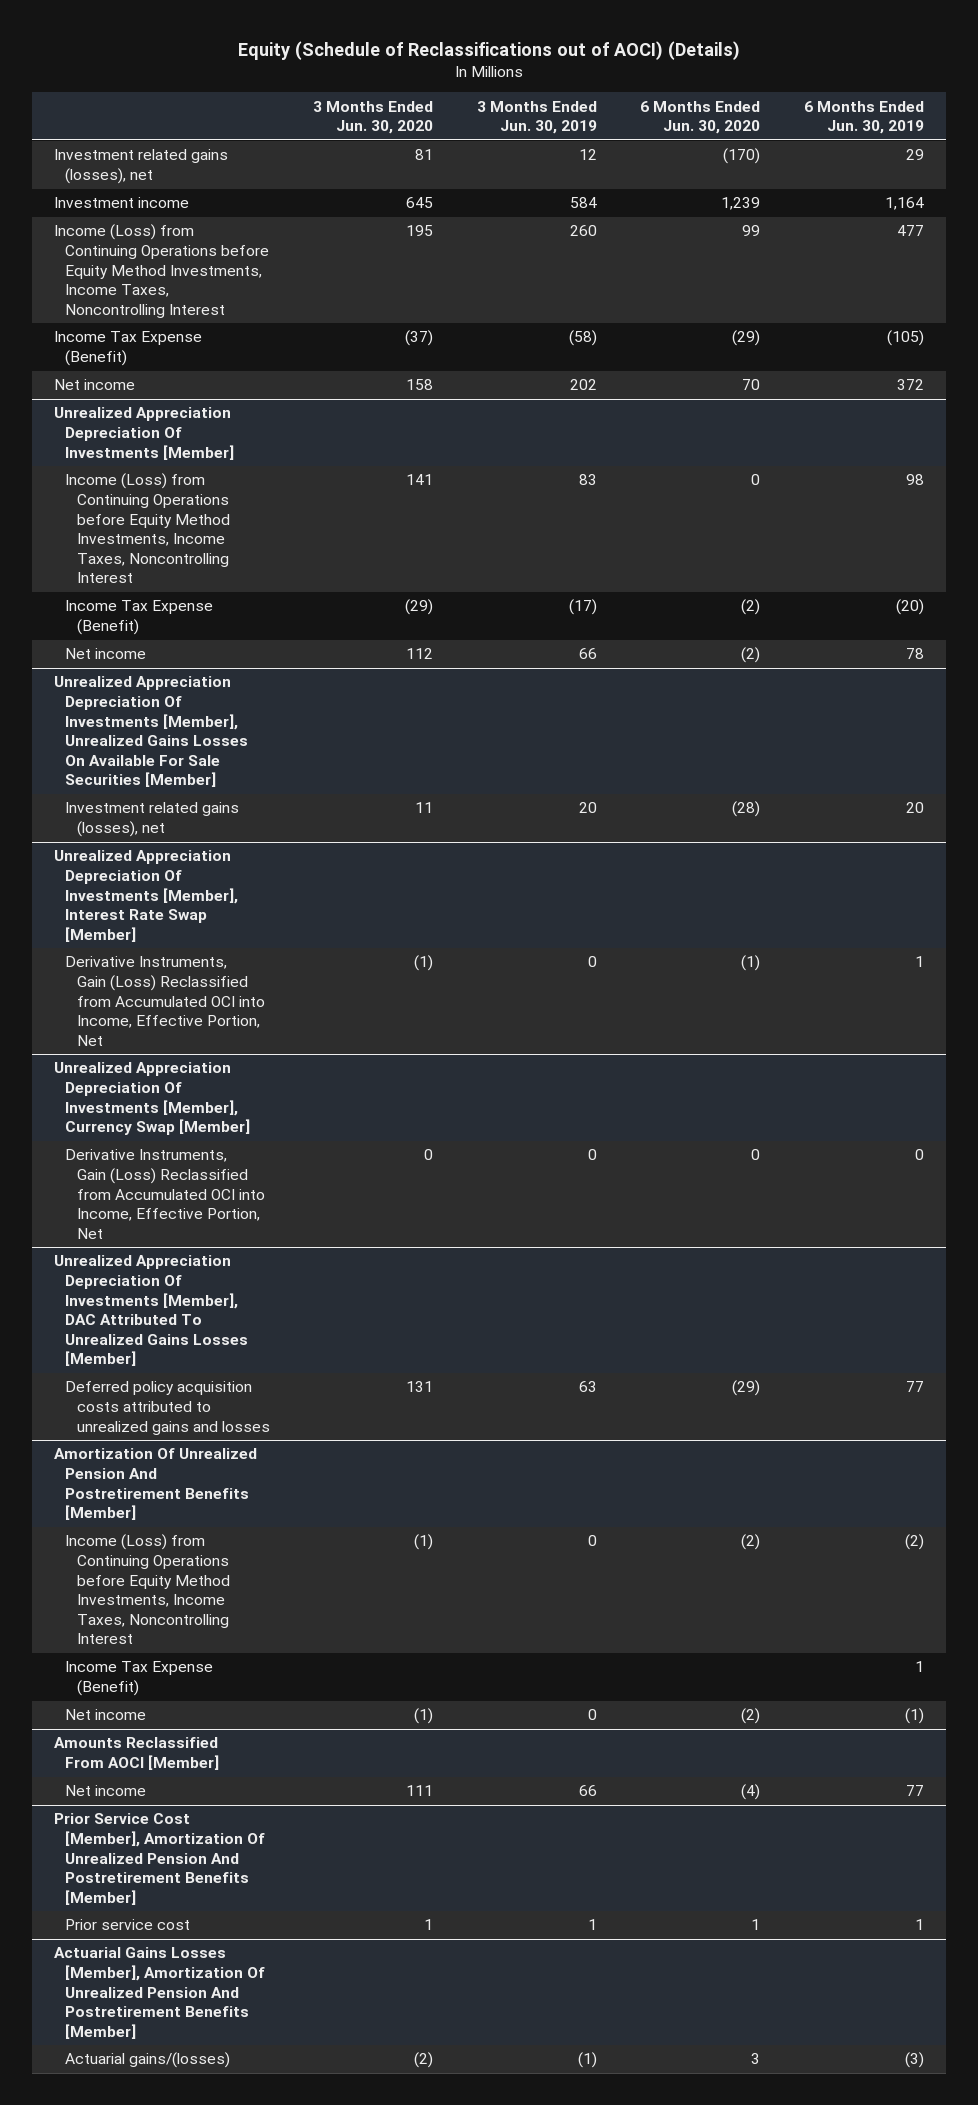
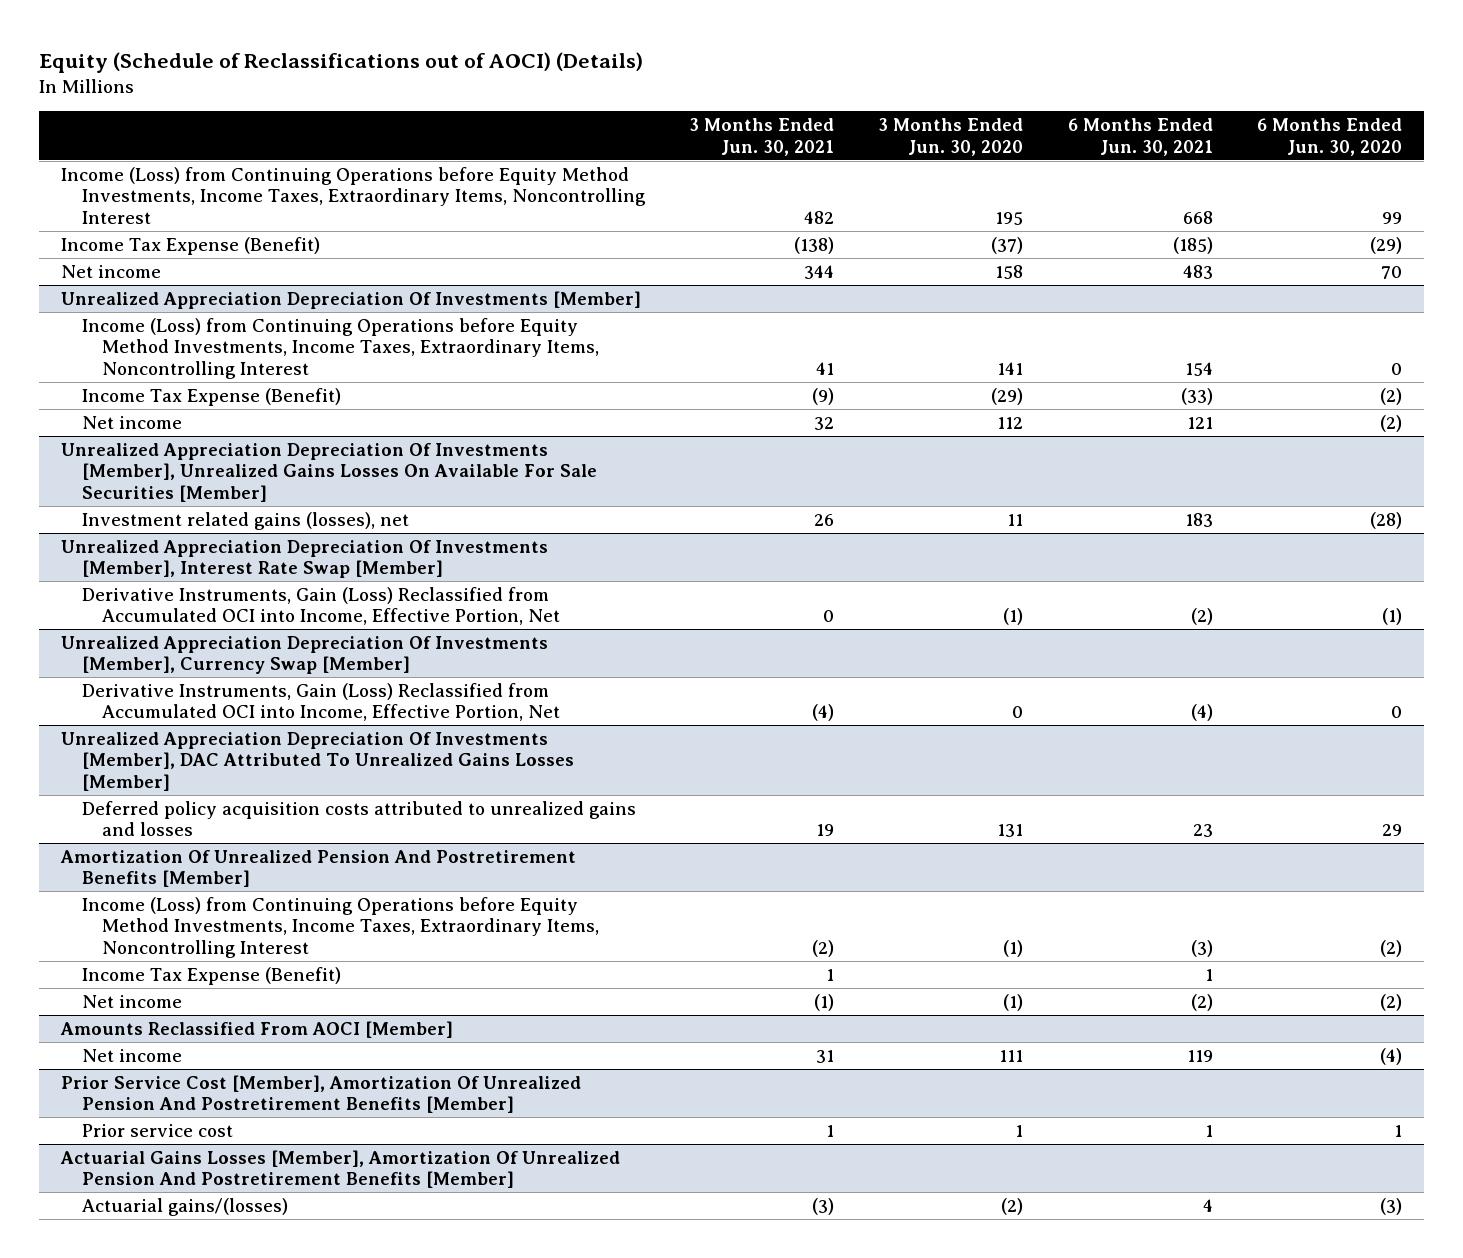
- | 3 Months Ended Jun. 30, 2020 | 3 Months Ended Jun. 30, 2019 | 6 Months Ended Jun. 30, 2020 | 6 Months Ended Jun. 30, 2019
+ | 3 Months Ended Jun. 30, 2021 | 3 Months Ended Jun. 30, 2020 | 6 Months Ended Jun. 30, 2021 | 6 Months Ended Jun. 30, 2020
- Investment related gains (losses), net | 81 | 12 | (170) | 29
- Investment income | 645 | 584 | 1,239 | 1,164
- Income (Loss) from Continuing Operations before Equity Method Investments, Income Taxes, Noncontrolling Interest | 195 | 260 | 99 | 477
+ Income (Loss) from Continuing Operations before Equity Method Investments, Income Taxes, Extraordinary Items, Noncontrolling Interest | 482 | 195 | 668 | 99
@ Unrealized Appreciation Depreciation Of Investments [Member]
- Income (Loss) from Continuing Operations before Equity Method Investments, Income Taxes, Noncontrolling Interest | 141 | 83 | 0 | 98
+ Income (Loss) from Continuing Operations before Equity Method Investments, Income Taxes, Extraordinary Items, Noncontrolling Interest | 41 | 141 | 154 | 0
@ Unrealized Appreciation Depreciation Of Investments [Member], DAC Attributed To Unrealized Gains Losses [Member]
- Deferred policy acquisition costs attributed to unrealized gains and losses | 131 | 63 | (29) | 77
+ Deferred policy acquisition costs attributed to unrealized gains and losses | 19 | 131 | 23 | 29
@ Amortization Of Unrealized Pension And Postretirement Benefits [Member]
- Income (Loss) from Continuing Operations before Equity Method Investments, Income Taxes, Noncontrolling Interest | (1) | 0 | (2) | (2)
+ Income (Loss) from Continuing Operations before Equity Method Investments, Income Taxes, Extraordinary Items, Noncontrolling Interest | (2) | (1) | (3) | (2)
@ Actuarial Gains Losses [Member], Amortization Of Unrealized Pension And Postretirement Benefits [Member]
- Actuarial gains/(losses) | (2) | (1) | 3 | (3)
+ Actuarial gains/(losses) | (3) | (2) | 4 | (3)

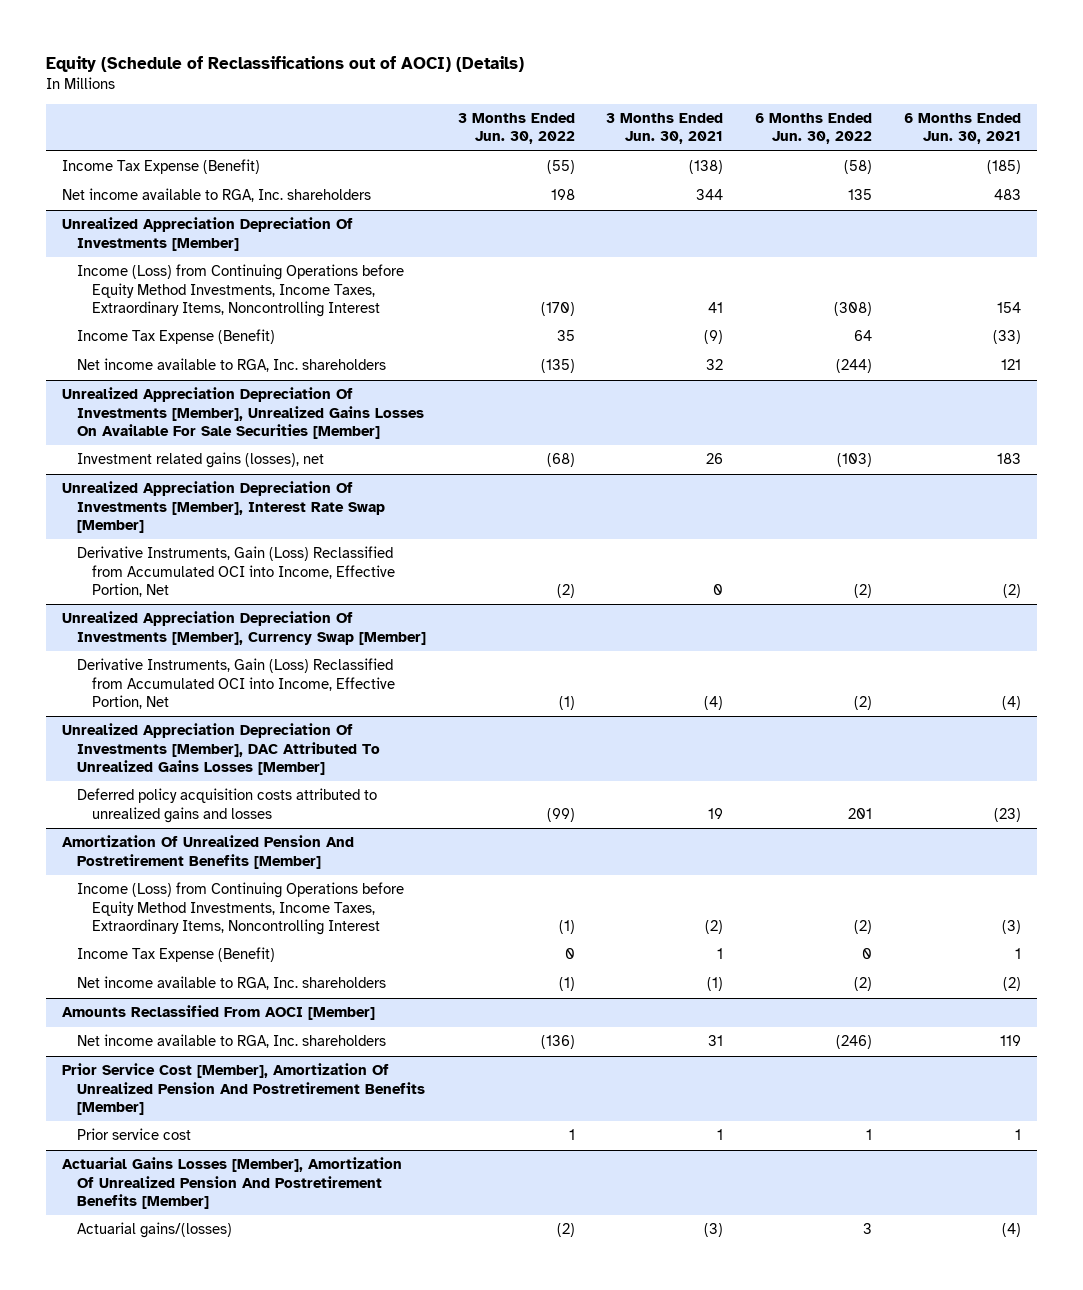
- | 3 Months Ended Jun. 30, 2021 | 3 Months Ended Jun. 30, 2020 | 6 Months Ended Jun. 30, 2021 | 6 Months Ended Jun. 30, 2020
+ | 3 Months Ended Jun. 30, 2022 | 3 Months Ended Jun. 30, 2021 | 6 Months Ended Jun. 30, 2022 | 6 Months Ended Jun. 30, 2021
- Income (Loss) from Continuing Operations before Equity Method Investments, Income Taxes, Extraordinary Items, Noncontrolling Interest | 482 | 195 | 668 | 99
- Net income | 344 | 158 | 483 | 70
+ Net income available to RGA, Inc. shareholders | 198 | 344 | 135 | 483
@ Unrealized Appreciation Depreciation Of Investments [Member]
- Net income | 32 | 112 | 121 | (2)
+ Net income available to RGA, Inc. shareholders | (135) | 32 | (244) | 121
@ Unrealized Appreciation Depreciation Of Investments [Member], DAC Attributed To Unrealized Gains Losses [Member]
- Deferred policy acquisition costs attributed to unrealized gains and losses | 19 | 131 | 23 | 29
+ Deferred policy acquisition costs attributed to unrealized gains and losses | (99) | 19 | 201 | (23)
@ Amortization Of Unrealized Pension And Postretirement Benefits [Member]
- Net income | (1) | (1) | (2) | (2)
+ Net income available to RGA, Inc. shareholders | (1) | (1) | (2) | (2)
@ Amounts Reclassified From AOCI [Member]
- Net income | 31 | 111 | 119 | (4)
+ Net income available to RGA, Inc. shareholders | (136) | 31 | (246) | 119
@ Actuarial Gains Losses [Member], Amortization Of Unrealized Pension And Postretirement Benefits [Member]
- Actuarial gains/(losses) | (3) | (2) | 4 | (3)
+ Actuarial gains/(losses) | (2) | (3) | 3 | (4)

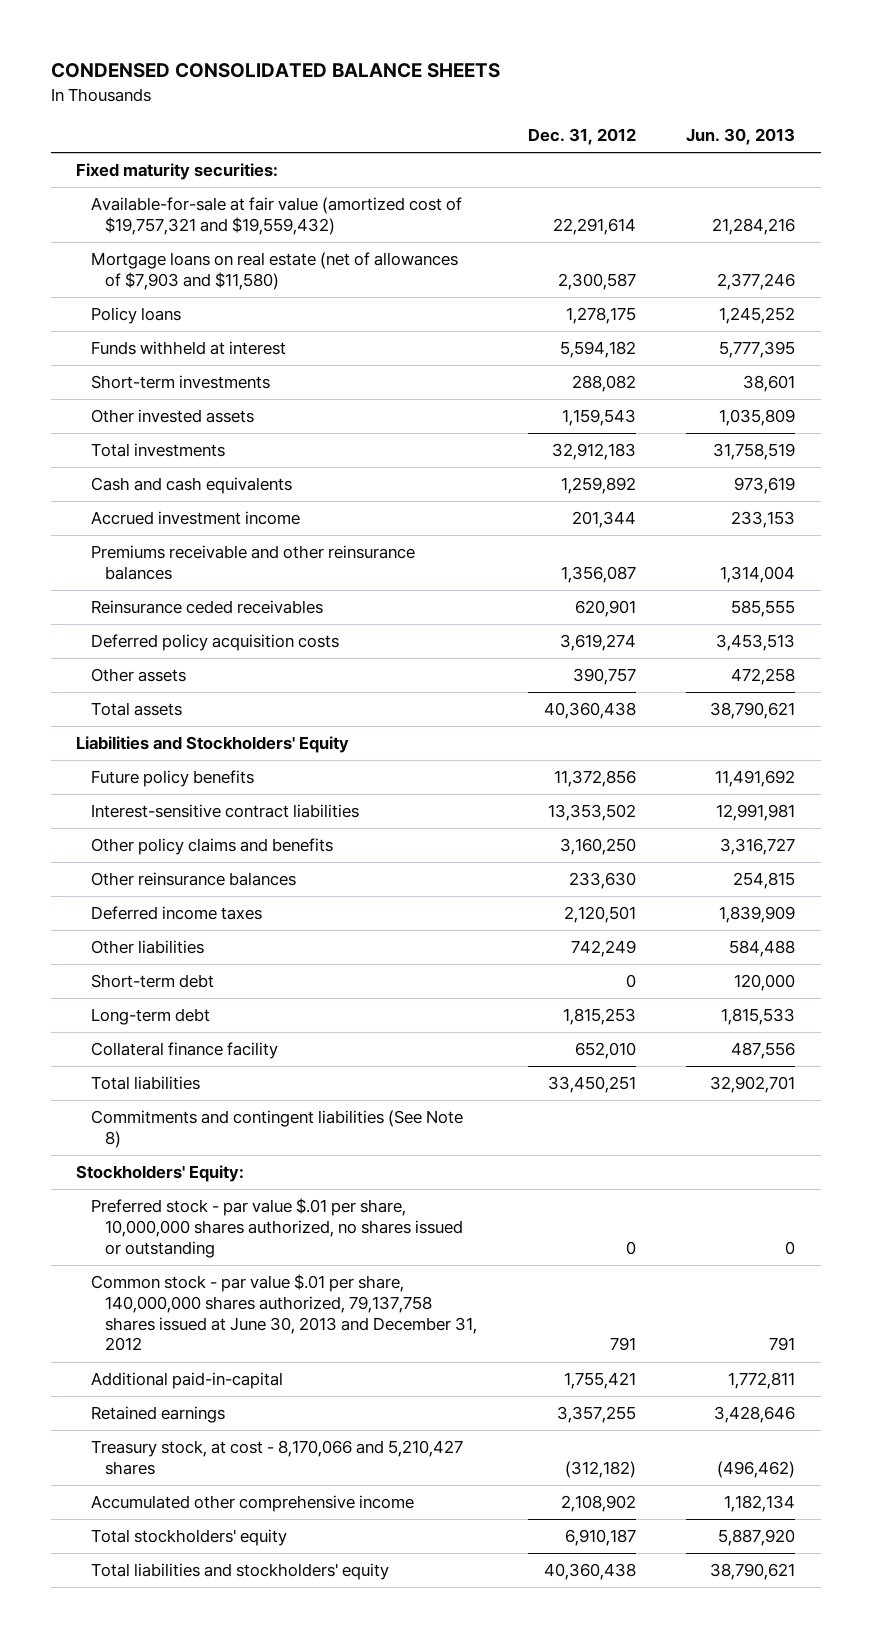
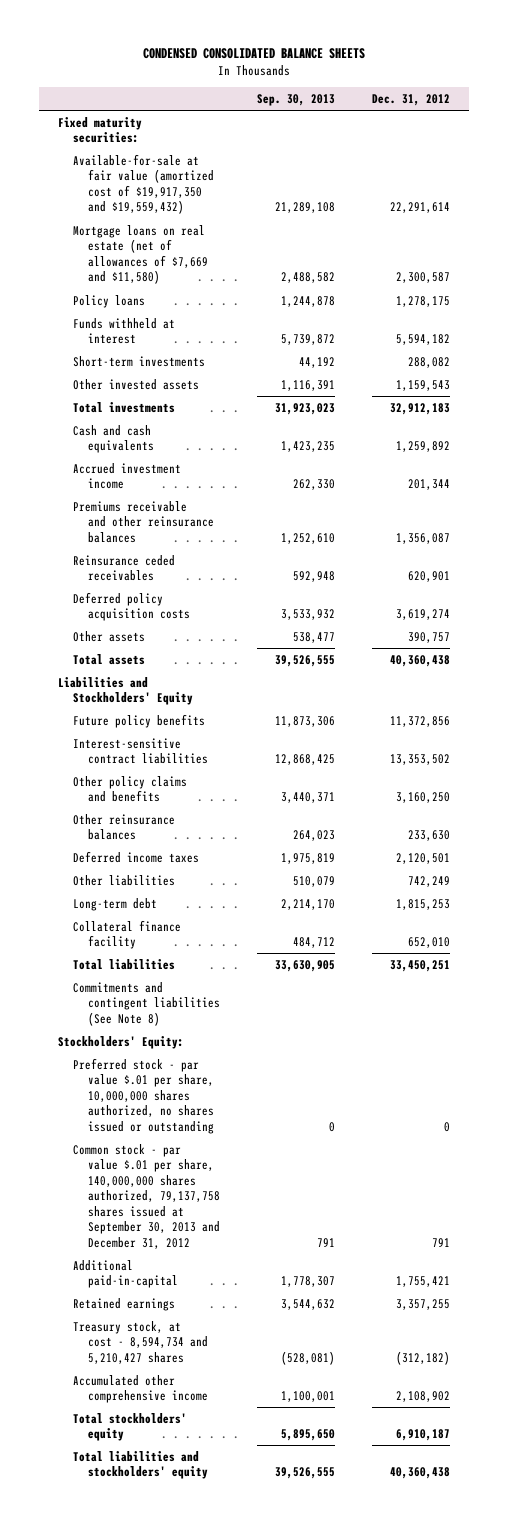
- | Dec. 31, 2012 | Jun. 30, 2013
+ | Sep. 30, 2013 | Dec. 31, 2012
- Available-for-sale at fair value (amortized cost of $19,757,321 and $19,559,432) | 22,291,614 | 21,284,216
- Mortgage loans on real estate (net of allowances of $7,903 and $11,580) | 2,300,587 | 2,377,246
+ Available-for-sale at fair value (amortized cost of $19,917,350 and $19,559,432) | 21,289,108 | 22,291,614
+ Mortgage loans on real estate (net of allowances of $7,669 and $11,580) | 2,488,582 | 2,300,587
- Short-term debt | 0 | 120,000
- Common stock - par value $.01 per share, 140,000,000 shares authorized, 79,137,758 shares issued at June 30, 2013 and December 31, 2012 | 791 | 791
+ Common stock - par value $.01 per share, 140,000,000 shares authorized, 79,137,758 shares issued at September 30, 2013 and December 31, 2012 | 791 | 791
- Treasury stock, at cost - 8,170,066 and 5,210,427 shares | (312,182) | (496,462)
+ Treasury stock, at cost - 8,594,734 and 5,210,427 shares | (528,081) | (312,182)

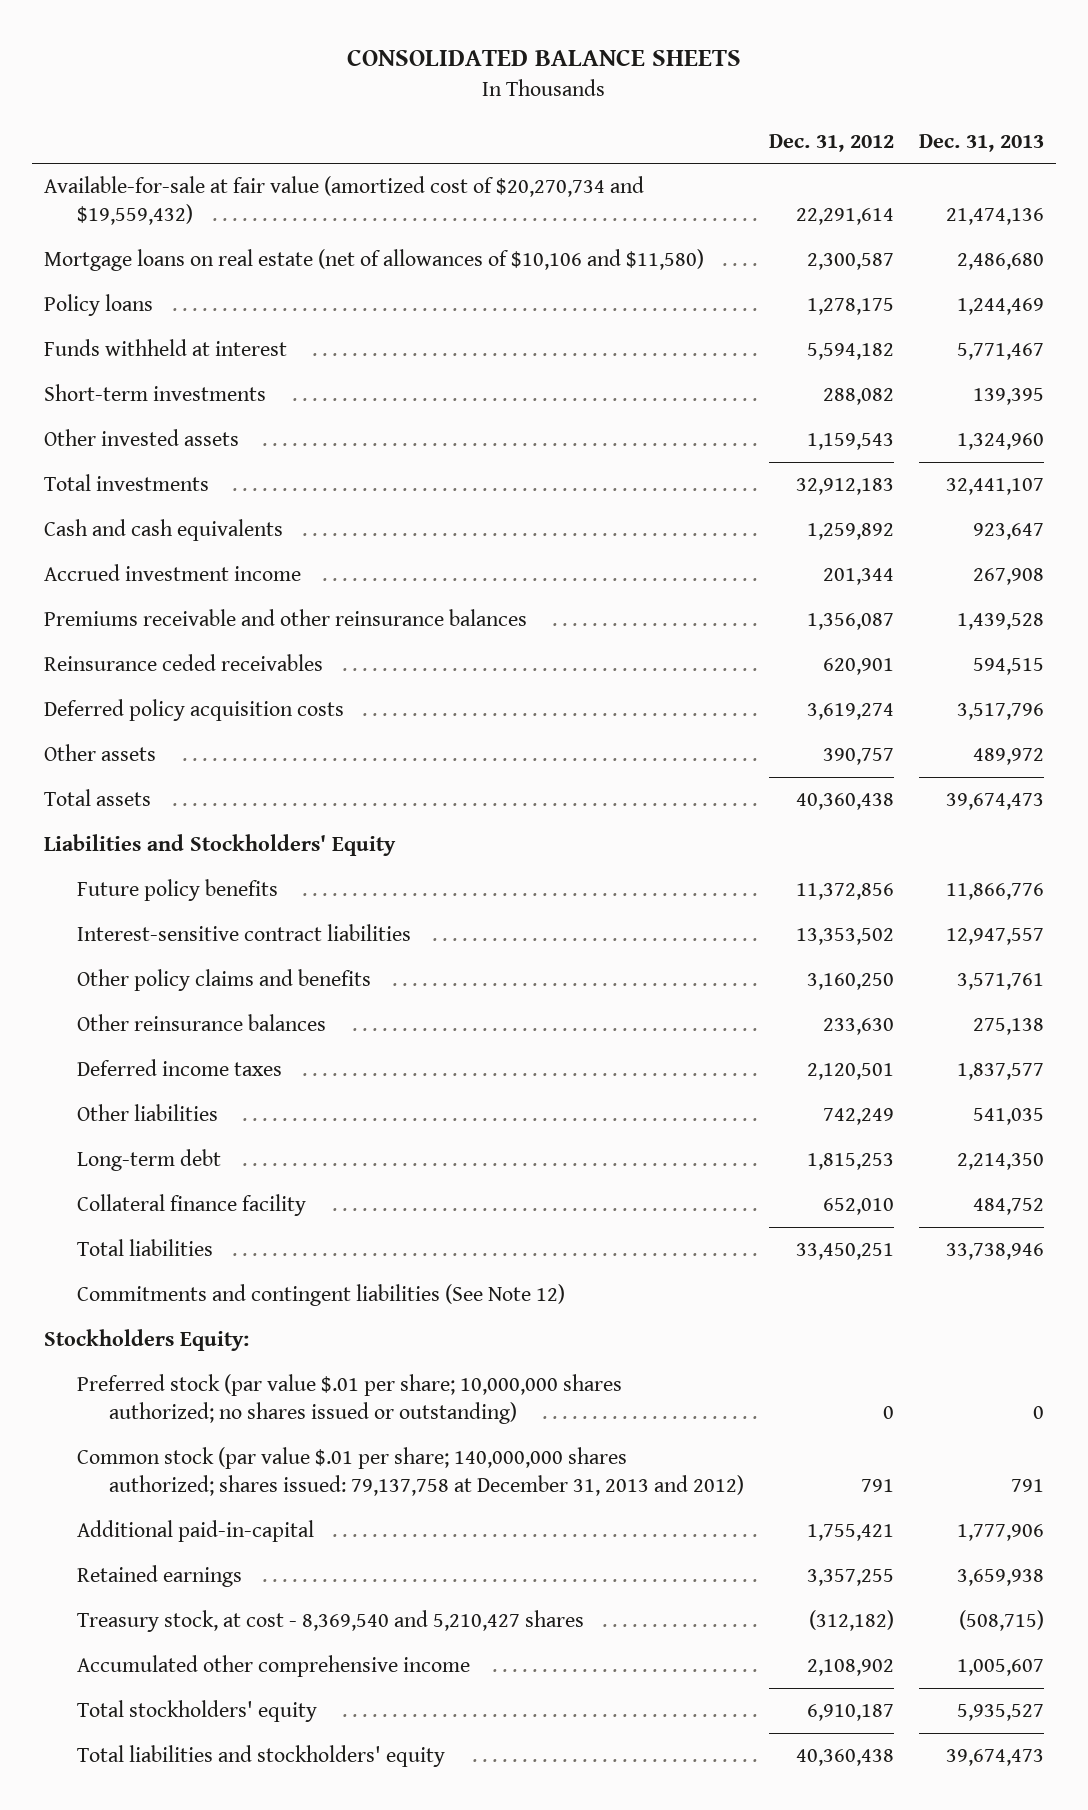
- CONDENSED CONSOLIDATED BALANCE SHEETS
+ CONSOLIDATED BALANCE SHEETS
- | Sep. 30, 2013 | Dec. 31, 2012
+ | Dec. 31, 2012 | Dec. 31, 2013
- Fixed maturity securities:
- Available-for-sale at fair value (amortized cost of $19,917,350 and $19,559,432) | 21,289,108 | 22,291,614
- Mortgage loans on real estate (net of allowances of $7,669 and $11,580) | 2,488,582 | 2,300,587
+ Available-for-sale at fair value (amortized cost of $20,270,734 and $19,559,432) | 22,291,614 | 21,474,136
+ Mortgage loans on real estate (net of allowances of $10,106 and $11,580) | 2,300,587 | 2,486,680
- Commitments and contingent liabilities (See Note 8)
- Stockholders' Equity:
- Preferred stock - par value $.01 per share, 10,000,000 shares authorized, no shares issued or outstanding | 0 | 0
- Common stock - par value $.01 per share, 140,000,000 shares authorized, 79,137,758 shares issued at September 30, 2013 and December 31, 2012 | 791 | 791
+ Commitments and contingent liabilities (See Note 12)
+ Stockholders Equity:
+ Preferred stock (par value $.01 per share; 10,000,000 shares authorized; no shares issued or outstanding) | 0 | 0
+ Common stock (par value $.01 per share; 140,000,000 shares authorized; shares issued: 79,137,758 at December 31, 2013 and 2012) | 791 | 791
- Treasury stock, at cost - 8,594,734 and 5,210,427 shares | (528,081) | (312,182)
+ Treasury stock, at cost - 8,369,540 and 5,210,427 shares | (312,182) | (508,715)

